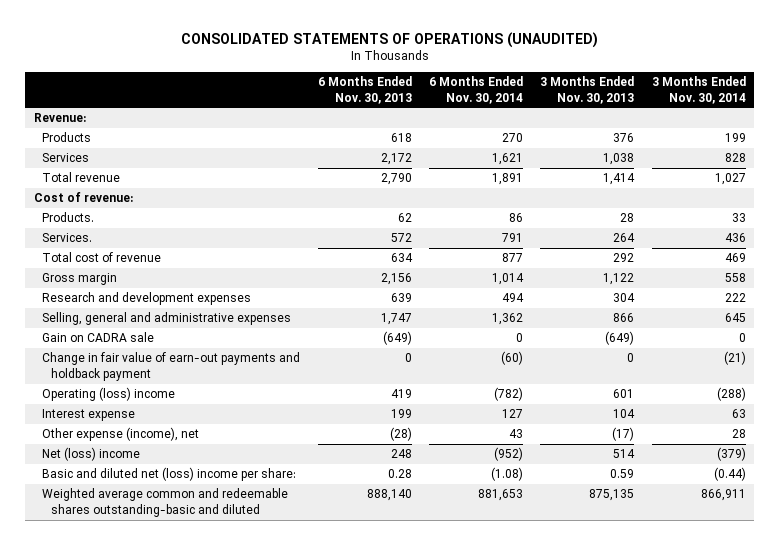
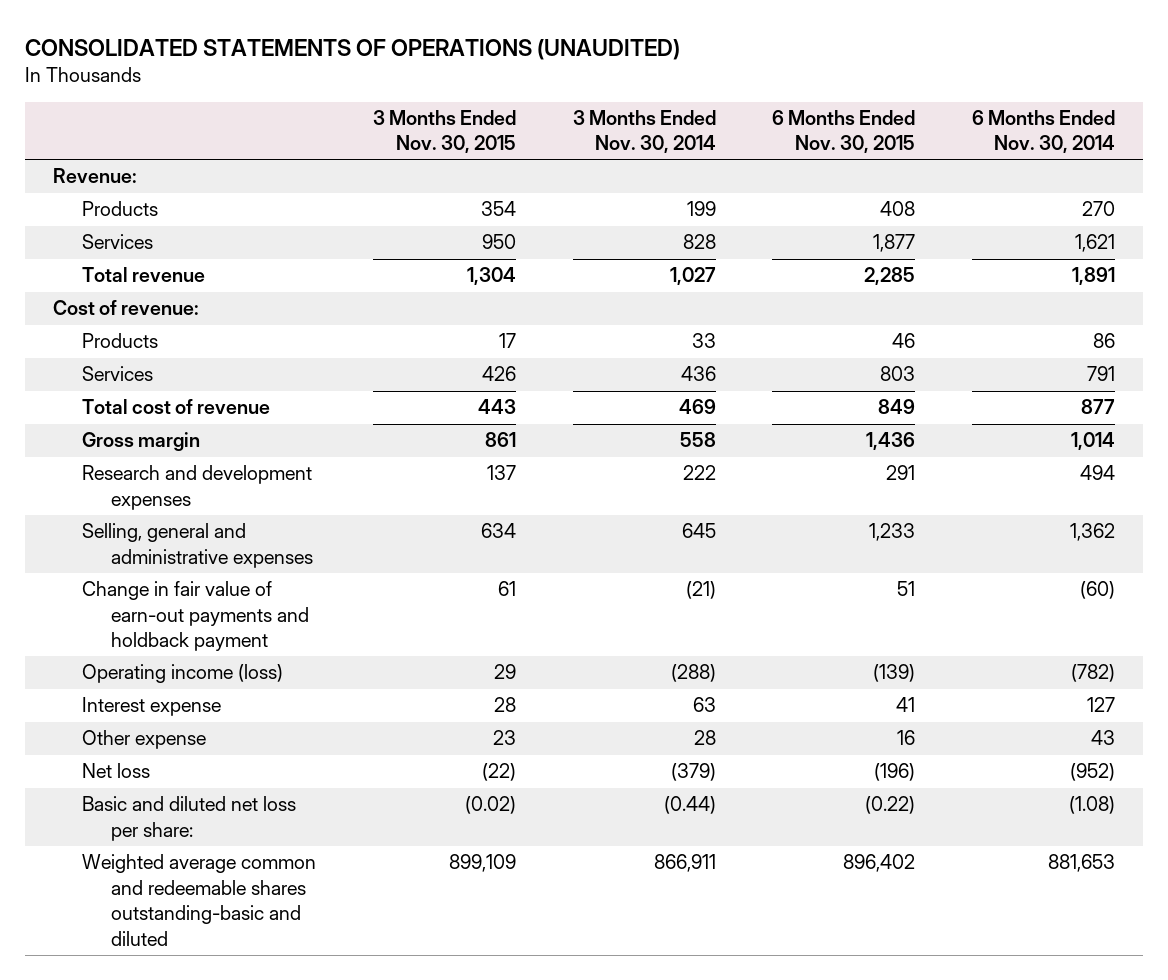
- | 6 Months Ended Nov. 30, 2013 | 6 Months Ended Nov. 30, 2014 | 3 Months Ended Nov. 30, 2013 | 3 Months Ended Nov. 30, 2014
+ | 3 Months Ended Nov. 30, 2015 | 3 Months Ended Nov. 30, 2014 | 6 Months Ended Nov. 30, 2015 | 6 Months Ended Nov. 30, 2014
- Products. | 62 | 86 | 28 | 33
- Services. | 572 | 791 | 264 | 436
+ Products | 17 | 33 | 46 | 86
+ Services | 426 | 436 | 803 | 791
- Gain on CADRA sale | (649) | 0 | (649) | 0
- Operating (loss) income | 419 | (782) | 601 | (288)
+ Operating income (loss) | 29 | (288) | (139) | (782)
- Other expense (income), net | (28) | 43 | (17) | 28
- Net (loss) income | 248 | (952) | 514 | (379)
- Basic and diluted net (loss) income per share: | 0.28 | (1.08) | 0.59 | (0.44)
+ Other expense | 23 | 28 | 16 | 43
+ Net loss | (22) | (379) | (196) | (952)
+ Basic and diluted net loss per share: | (0.02) | (0.44) | (0.22) | (1.08)

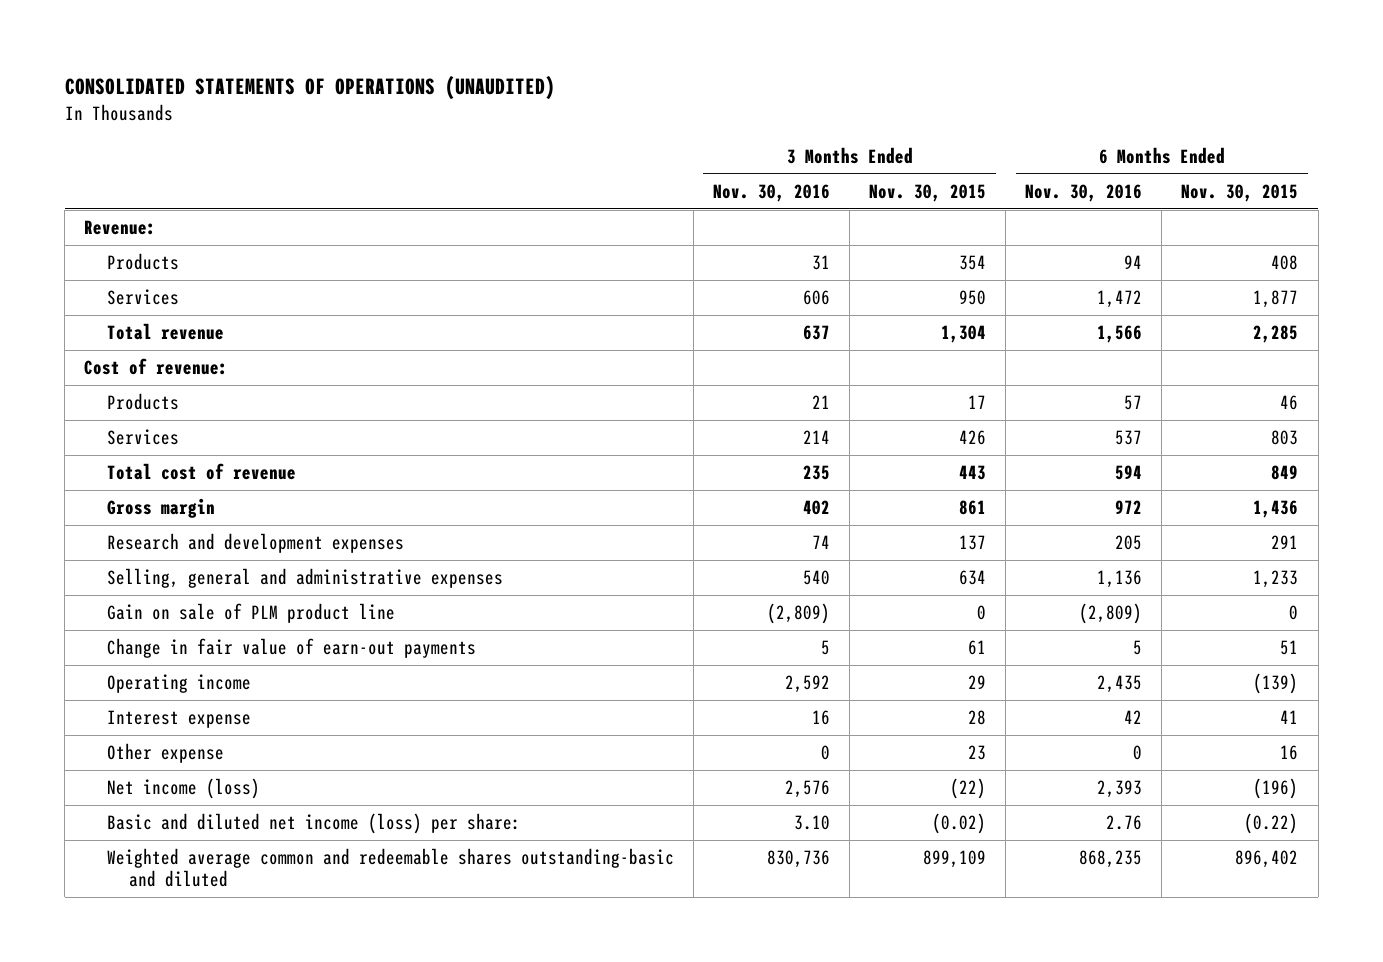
- | 3 Months Ended Nov. 30, 2015 | 3 Months Ended Nov. 30, 2014 | 6 Months Ended Nov. 30, 2015 | 6 Months Ended Nov. 30, 2014
+ | 3 Months Ended Nov. 30, 2016 | 3 Months Ended Nov. 30, 2015 | 6 Months Ended Nov. 30, 2016 | 6 Months Ended Nov. 30, 2015
- Change in fair value of earn-out payments and holdback payment | 61 | (21) | 51 | (60)
- Operating income (loss) | 29 | (288) | (139) | (782)
+ Gain on sale of PLM product line | (2,809) | 0 | (2,809) | 0
+ Change in fair value of earn-out payments | 5 | 61 | 5 | 51
+ Operating income | 2,592 | 29 | 2,435 | (139)
- Net loss | (22) | (379) | (196) | (952)
- Basic and diluted net loss per share: | (0.02) | (0.44) | (0.22) | (1.08)
+ Net income (loss) | 2,576 | (22) | 2,393 | (196)
+ Basic and diluted net income (loss) per share: | 3.10 | (0.02) | 2.76 | (0.22)

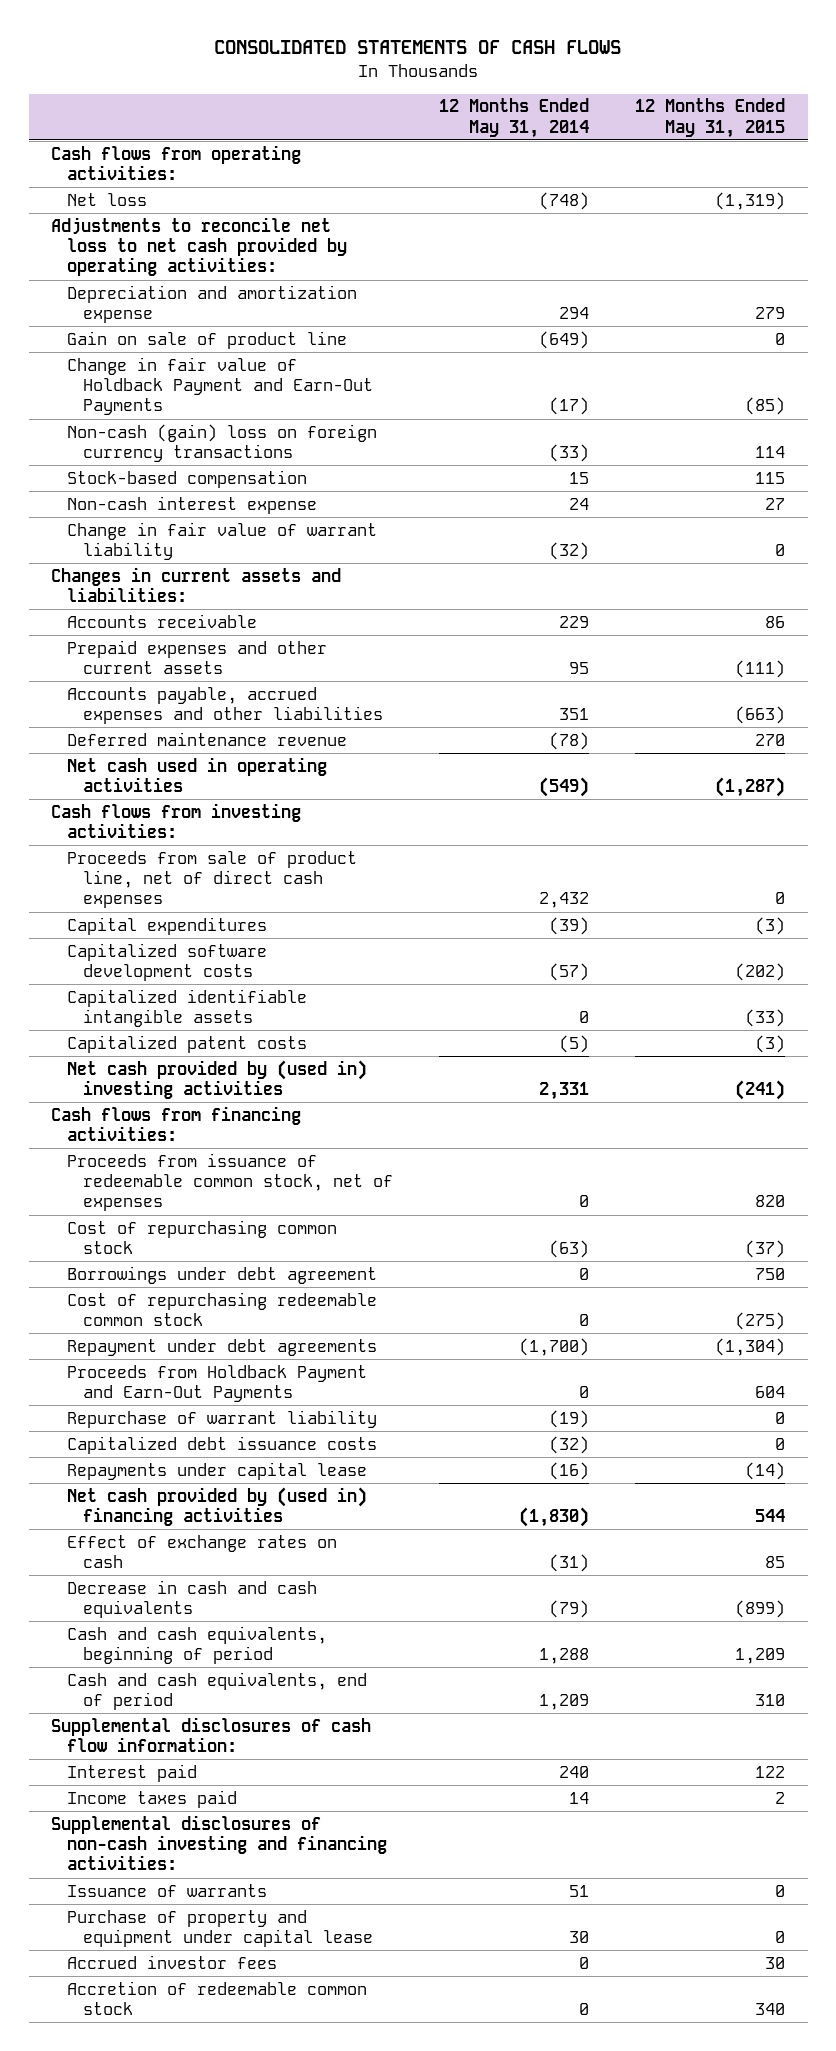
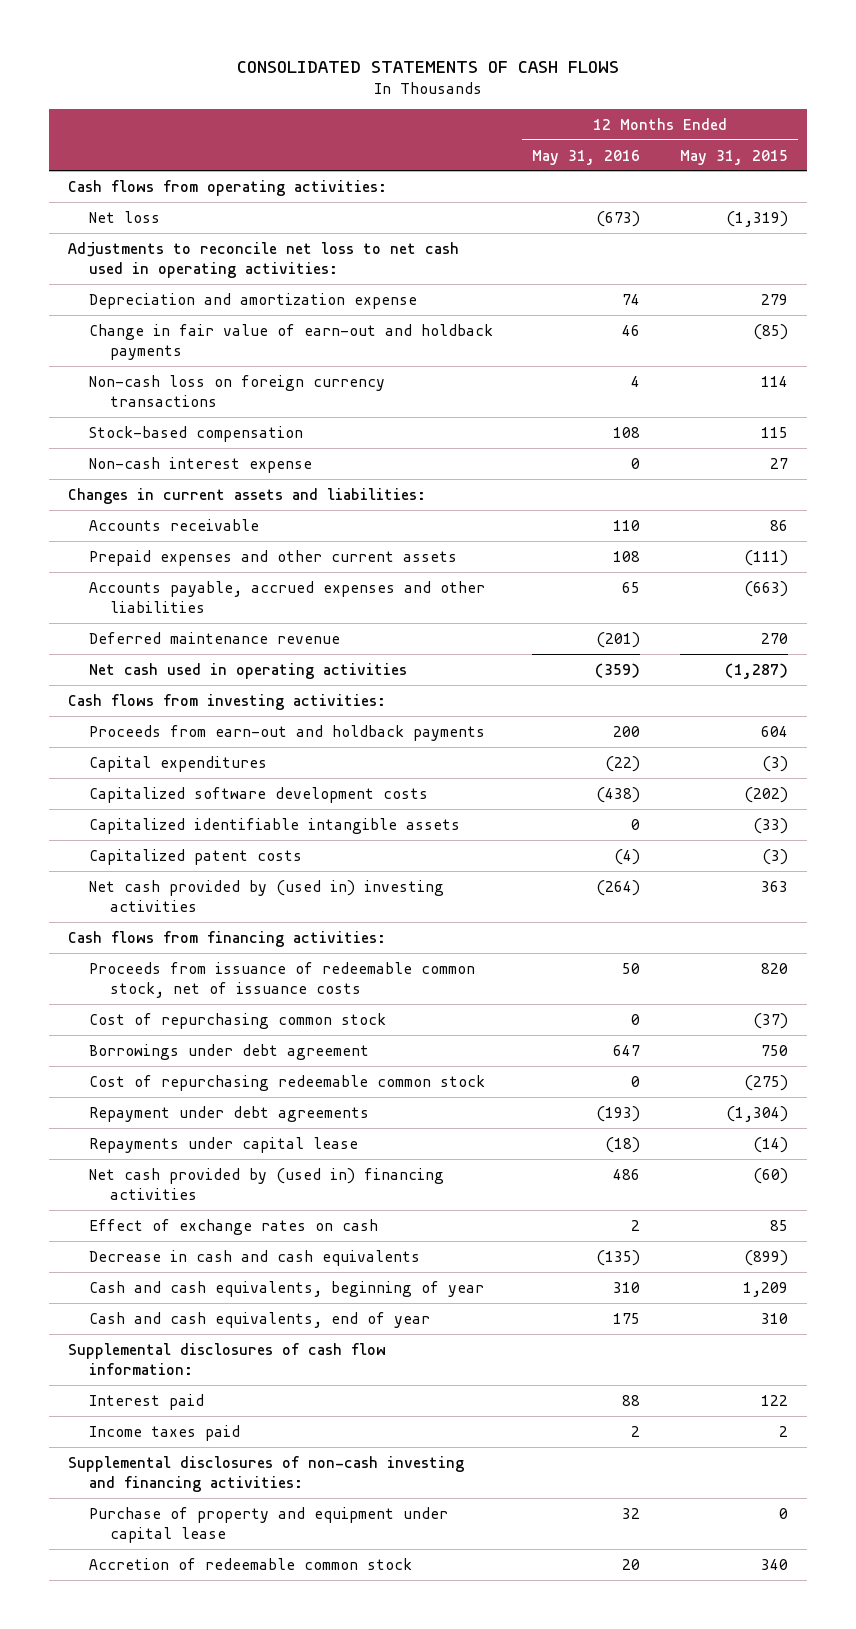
- | 12 Months Ended May 31, 2014 | 12 Months Ended May 31, 2015
+ | 12 Months Ended May 31, 2016 | 12 Months Ended May 31, 2015
- Adjustments to reconcile net loss to net cash provided by operating activities:
+ Adjustments to reconcile net loss to net cash used in operating activities:
- Gain on sale of product line | (649) | 0
- Change in fair value of Holdback Payment and Earn-Out Payments | (17) | (85)
- Non-cash (gain) loss on foreign currency transactions | (33) | 114
+ Change in fair value of earn-out and holdback payments | 46 | (85)
+ Non-cash loss on foreign currency transactions | 4 | 114
- Change in fair value of warrant liability | (32) | 0
- Proceeds from sale of product line, net of direct cash expenses | 2,432 | 0
+ Proceeds from earn-out and holdback payments | 200 | 604
- Net cash provided by (used in) investing activities | 2,331 | (241)
+ Net cash provided by (used in) investing activities | (264) | 363
- Proceeds from issuance of redeemable common stock, net of expenses | 0 | 820
+ Proceeds from issuance of redeemable common stock, net of issuance costs | 50 | 820
- Proceeds from Holdback Payment and Earn-Out Payments | 0 | 604
- Repurchase of warrant liability | (19) | 0
- Capitalized debt issuance costs | (32) | 0
- Net cash provided by (used in) financing activities | (1,830) | 544
+ Net cash provided by (used in) financing activities | 486 | (60)
- Cash and cash equivalents, beginning of period | 1,288 | 1,209
- Cash and cash equivalents, end of period | 1,209 | 310
+ Cash and cash equivalents, beginning of year | 310 | 1,209
+ Cash and cash equivalents, end of year | 175 | 310
- Issuance of warrants | 51 | 0
- Accrued investor fees | 0 | 30

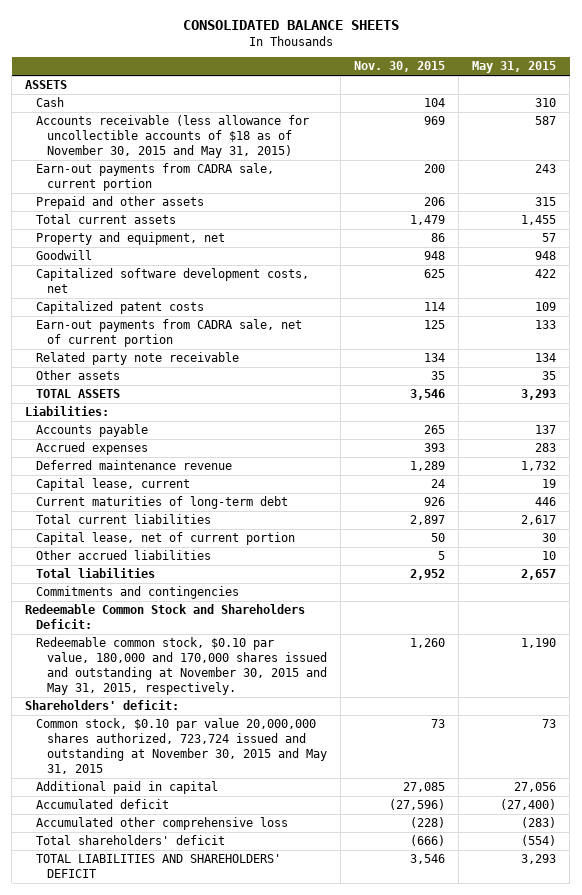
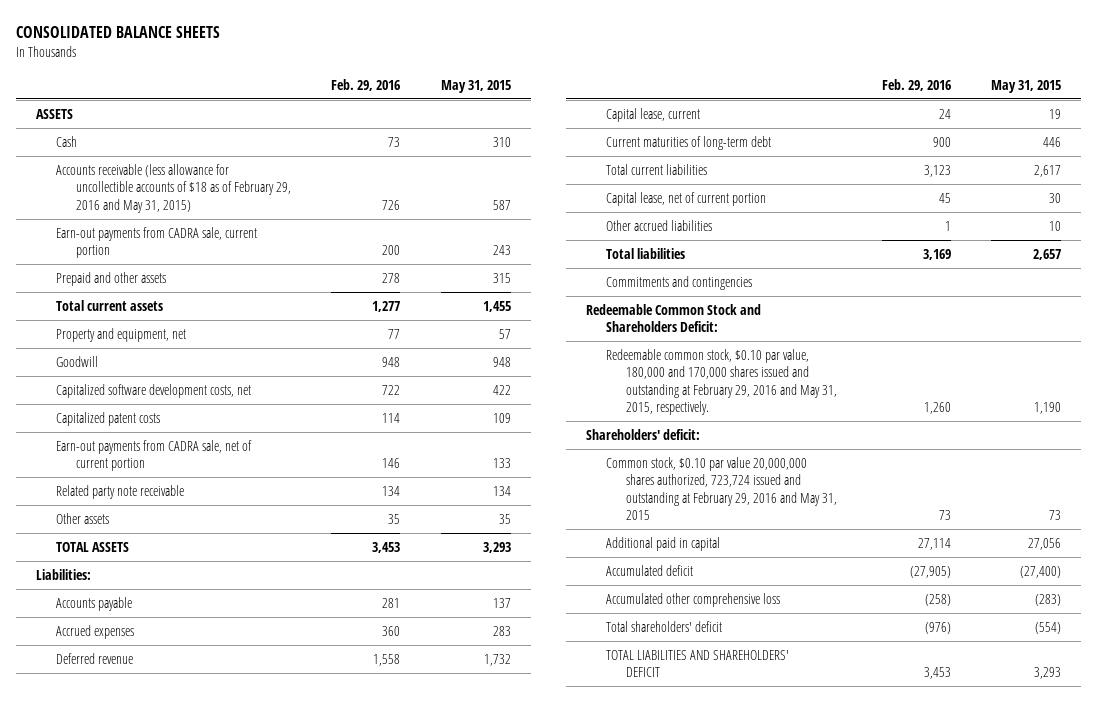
- | Nov. 30, 2015 | May 31, 2015
+ | Feb. 29, 2016 | May 31, 2015
- Accounts receivable (less allowance for uncollectible accounts of $18 as of November 30, 2015 and May 31, 2015) | 969 | 587
+ Accounts receivable (less allowance for uncollectible accounts of $18 as of February 29, 2016 and May 31, 2015) | 726 | 587
- Deferred maintenance revenue | 1,289 | 1,732
+ Deferred revenue | 1,558 | 1,732
- Redeemable common stock, $0.10 par value, 180,000 and 170,000 shares issued and outstanding at November 30, 2015 and May 31, 2015, respectively. | 1,260 | 1,190
+ Redeemable common stock, $0.10 par value, 180,000 and 170,000 shares issued and outstanding at February 29, 2016 and May 31, 2015, respectively. | 1,260 | 1,190
- Common stock, $0.10 par value 20,000,000 shares authorized, 723,724 issued and outstanding at November 30, 2015 and May 31, 2015 | 73 | 73
+ Common stock, $0.10 par value 20,000,000 shares authorized, 723,724 issued and outstanding at February 29, 2016 and May 31, 2015 | 73 | 73

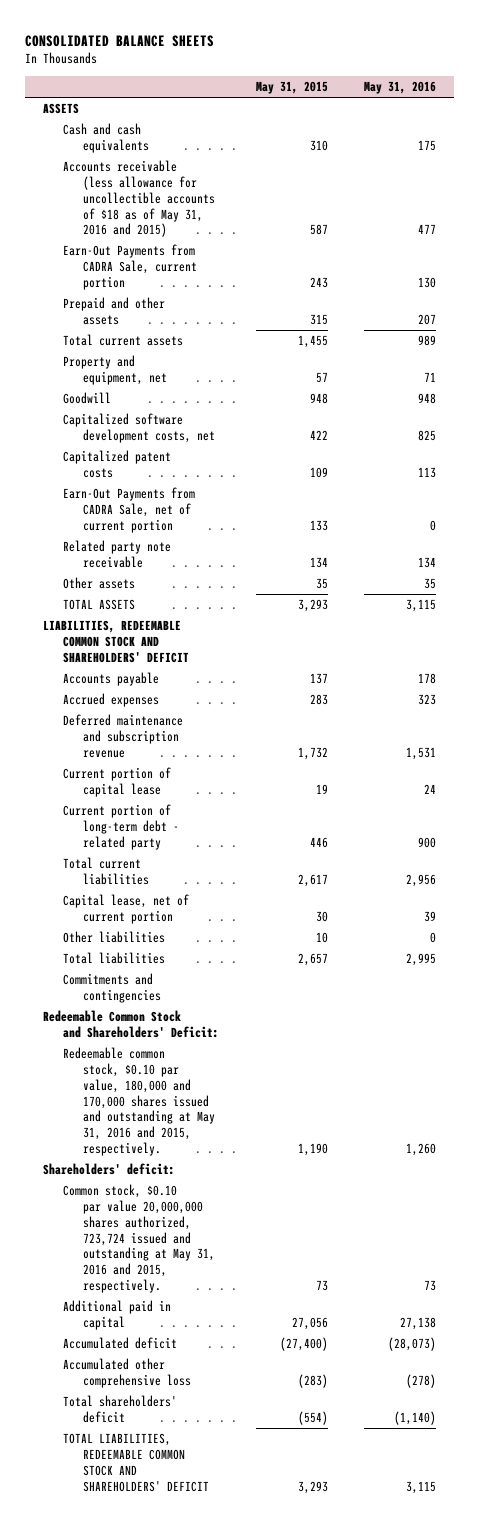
- | Feb. 29, 2016 | May 31, 2015
+ | May 31, 2015 | May 31, 2016
- Cash | 73 | 310
- Accounts receivable (less allowance for uncollectible accounts of $18 as of February 29, 2016 and May 31, 2015) | 726 | 587
- Earn-out payments from CADRA sale, current portion | 200 | 243
+ Cash and cash equivalents | 310 | 175
+ Accounts receivable (less allowance for uncollectible accounts of $18 as of May 31, 2016 and 2015) | 587 | 477
+ Earn-Out Payments from CADRA Sale, current portion | 243 | 130
- Earn-out payments from CADRA sale, net of current portion | 146 | 133
+ Earn-Out Payments from CADRA Sale, net of current portion | 133 | 0
- Liabilities:
+ LIABILITIES, REDEEMABLE COMMON STOCK AND SHAREHOLDERS' DEFICIT
- Deferred revenue | 1,558 | 1,732
- Capital lease, current | 24 | 19
- Current maturities of long-term debt | 900 | 446
+ Deferred maintenance and subscription revenue | 1,732 | 1,531
+ Current portion of capital lease | 19 | 24
+ Current portion of long-term debt - related party | 446 | 900
- Other accrued liabilities | 1 | 10
+ Other liabilities | 10 | 0
- Redeemable Common Stock and Shareholders Deficit:
- Redeemable common stock, $0.10 par value, 180,000 and 170,000 shares issued and outstanding at February 29, 2016 and May 31, 2015, respectively. | 1,260 | 1,190
+ Redeemable Common Stock and Shareholders' Deficit:
+ Redeemable common stock, $0.10 par value, 180,000 and 170,000 shares issued and outstanding at May 31, 2016 and 2015, respectively. | 1,190 | 1,260
- Common stock, $0.10 par value 20,000,000 shares authorized, 723,724 issued and outstanding at February 29, 2016 and May 31, 2015 | 73 | 73
+ Common stock, $0.10 par value 20,000,000 shares authorized, 723,724 issued and outstanding at May 31, 2016 and 2015, respectively. | 73 | 73
- TOTAL LIABILITIES AND SHAREHOLDERS' DEFICIT | 3,453 | 3,293
+ TOTAL LIABILITIES, REDEEMABLE COMMON STOCK AND SHAREHOLDERS' DEFICIT | 3,293 | 3,115

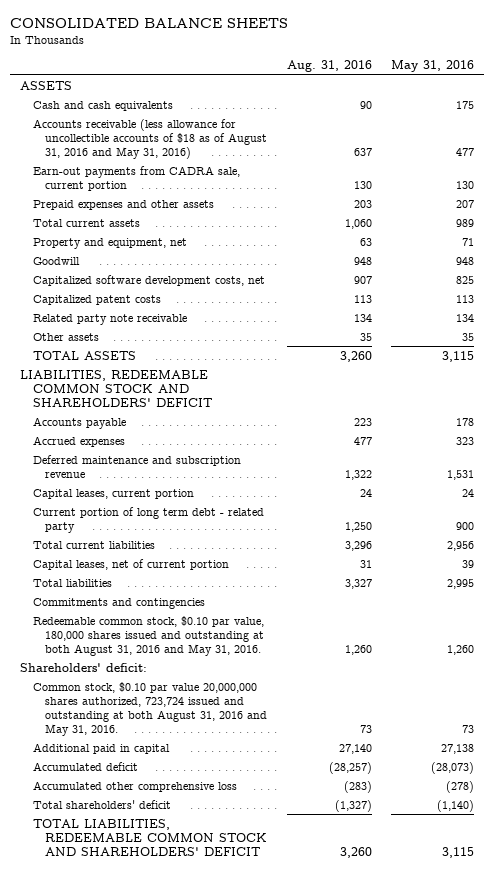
- | May 31, 2015 | May 31, 2016
+ | Aug. 31, 2016 | May 31, 2016
- Accounts receivable (less allowance for uncollectible accounts of $18 as of May 31, 2016 and 2015) | 587 | 477
- Earn-Out Payments from CADRA Sale, current portion | 243 | 130
- Prepaid and other assets | 315 | 207
+ Accounts receivable (less allowance for uncollectible accounts of $18 as of August 31, 2016 and May 31, 2016) | 637 | 477
+ Earn-out payments from CADRA sale, current portion | 130 | 130
+ Prepaid expenses and other assets | 203 | 207
- Earn-Out Payments from CADRA Sale, net of current portion | 133 | 0
- Current portion of capital lease | 19 | 24
- Current portion of long-term debt - related party | 446 | 900
+ Capital leases, current portion | 24 | 24
+ Current portion of long term debt - related party | 1,250 | 900
- Capital lease, net of current portion | 30 | 39
- Other liabilities | 10 | 0
+ Capital leases, net of current portion | 31 | 39
- Redeemable Common Stock and Shareholders' Deficit:
- Redeemable common stock, $0.10 par value, 180,000 and 170,000 shares issued and outstanding at May 31, 2016 and 2015, respectively. | 1,190 | 1,260
+ Redeemable common stock, $0.10 par value, 180,000 shares issued and outstanding at both August 31, 2016 and May 31, 2016. | 1,260 | 1,260
- Common stock, $0.10 par value 20,000,000 shares authorized, 723,724 issued and outstanding at May 31, 2016 and 2015, respectively. | 73 | 73
+ Common stock, $0.10 par value 20,000,000 shares authorized, 723,724 issued and outstanding at both August 31, 2016 and May 31, 2016. | 73 | 73

